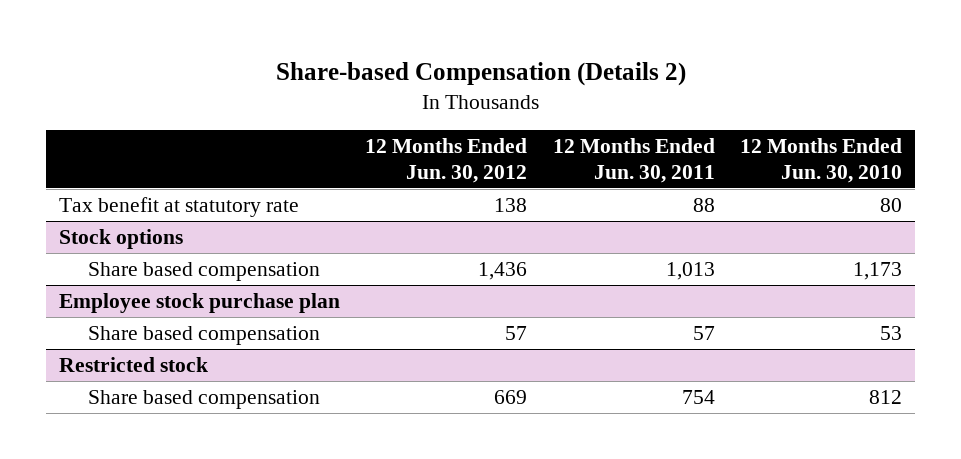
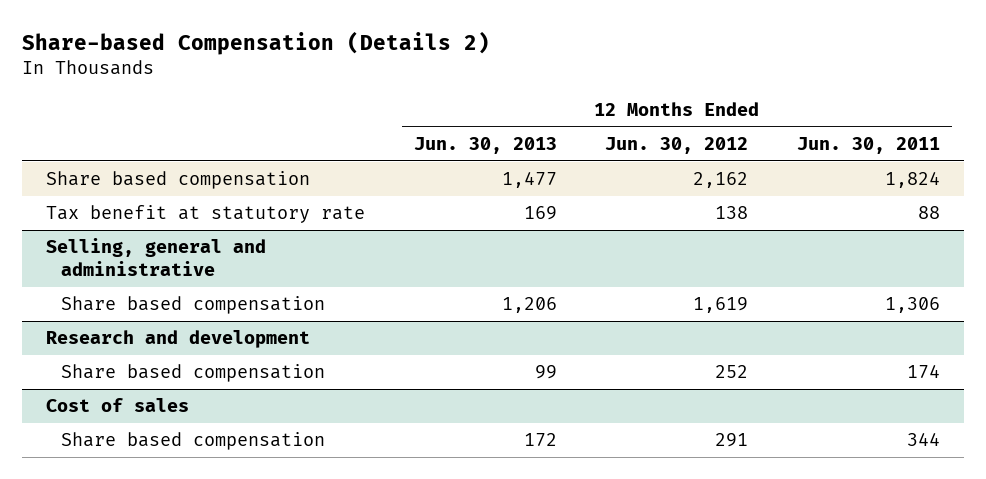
- | 12 Months Ended Jun. 30, 2012 | 12 Months Ended Jun. 30, 2011 | 12 Months Ended Jun. 30, 2010
+ | 12 Months Ended Jun. 30, 2013 | 12 Months Ended Jun. 30, 2012 | 12 Months Ended Jun. 30, 2011
+ Share based compensation | 1,477 | 2,162 | 1,824
- Stock options
- Share based compensation | 1,436 | 1,013 | 1,173
- Employee stock purchase plan
- Share based compensation | 57 | 57 | 53
- Restricted stock
- Share based compensation | 669 | 754 | 812
+ Selling, general and administrative
+ Share based compensation | 1,206 | 1,619 | 1,306
+ Research and development
+ Share based compensation | 99 | 252 | 174
+ Cost of sales
+ Share based compensation | 172 | 291 | 344

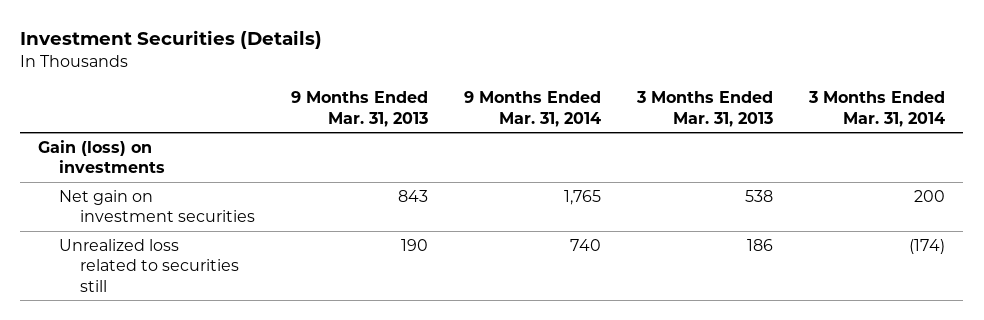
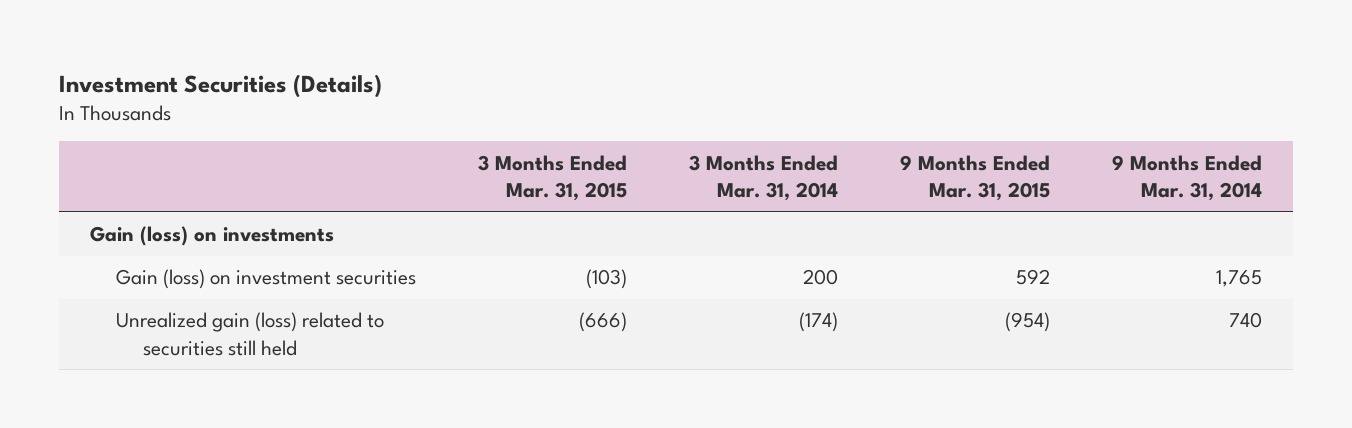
- | 9 Months Ended Mar. 31, 2013 | 9 Months Ended Mar. 31, 2014 | 3 Months Ended Mar. 31, 2013 | 3 Months Ended Mar. 31, 2014
+ | 3 Months Ended Mar. 31, 2015 | 3 Months Ended Mar. 31, 2014 | 9 Months Ended Mar. 31, 2015 | 9 Months Ended Mar. 31, 2014
- Net gain on investment securities | 843 | 1,765 | 538 | 200
- Unrealized loss related to securities still | 190 | 740 | 186 | (174)
+ Gain (loss) on investment securities | (103) | 200 | 592 | 1,765
+ Unrealized gain (loss) related to securities still held | (666) | (174) | (954) | 740

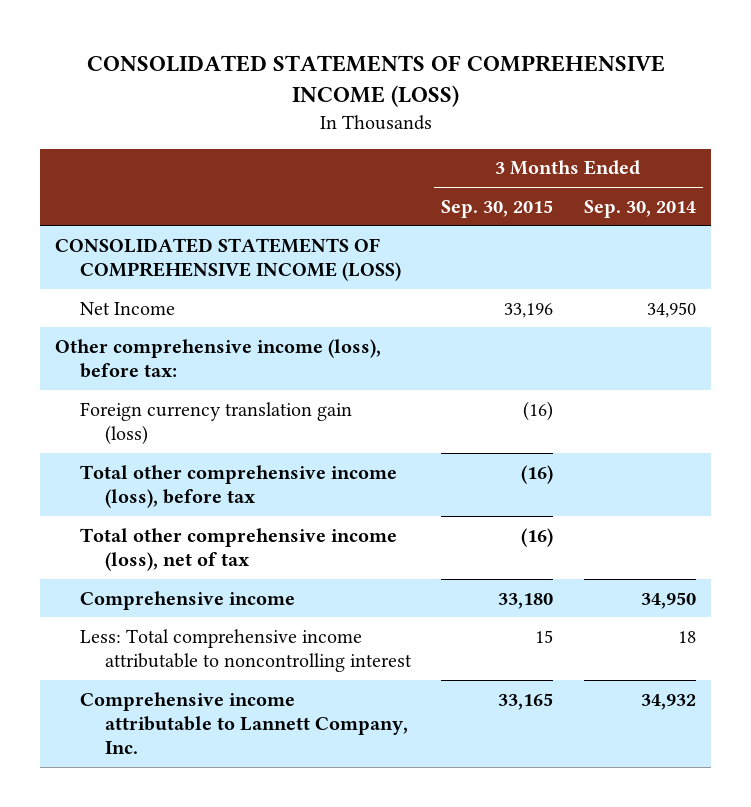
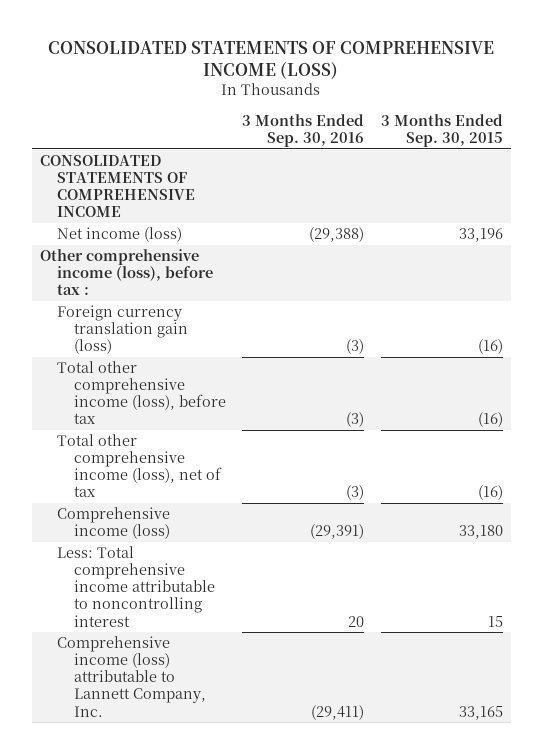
- | 3 Months Ended Sep. 30, 2015 | 3 Months Ended Sep. 30, 2014
+ | 3 Months Ended Sep. 30, 2016 | 3 Months Ended Sep. 30, 2015
- CONSOLIDATED STATEMENTS OF COMPREHENSIVE INCOME (LOSS)
- Net Income | 33,196 | 34,950
- Other comprehensive income (loss), before tax:
+ CONSOLIDATED STATEMENTS OF COMPREHENSIVE INCOME
+ Net income (loss) | (29,388) | 33,196
+ Other comprehensive income (loss), before tax :
- Comprehensive income | 33,180 | 34,950
+ Comprehensive income (loss) | (29,391) | 33,180
- Comprehensive income attributable to Lannett Company, Inc. | 33,165 | 34,932
+ Comprehensive income (loss) attributable to Lannett Company, Inc. | (29,411) | 33,165

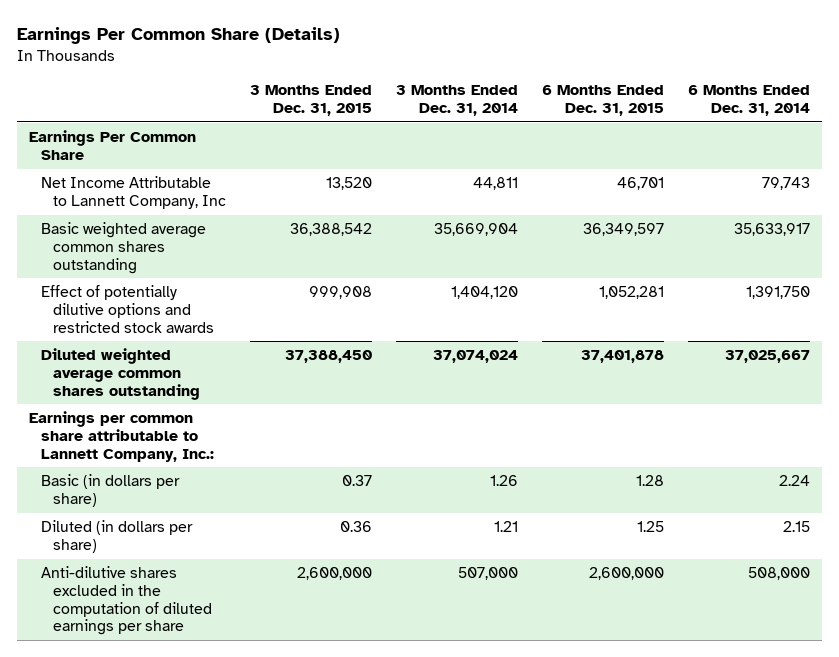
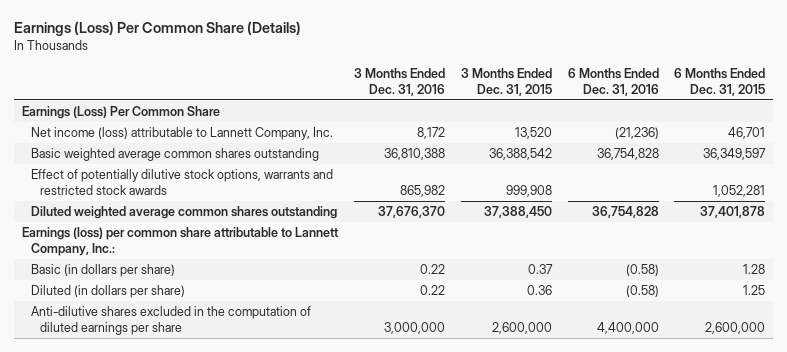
- Earnings Per Common Share (Details)
+ Earnings (Loss) Per Common Share (Details)
- | 3 Months Ended Dec. 31, 2015 | 3 Months Ended Dec. 31, 2014 | 6 Months Ended Dec. 31, 2015 | 6 Months Ended Dec. 31, 2014
+ | 3 Months Ended Dec. 31, 2016 | 3 Months Ended Dec. 31, 2015 | 6 Months Ended Dec. 31, 2016 | 6 Months Ended Dec. 31, 2015
- Earnings Per Common Share
- Net Income Attributable to Lannett Company, Inc | 13,520 | 44,811 | 46,701 | 79,743
+ Earnings (Loss) Per Common Share
+ Net income (loss) attributable to Lannett Company, Inc. | 8,172 | 13,520 | (21,236) | 46,701
- Effect of potentially dilutive options and restricted stock awards | 999,908 | 1,404,120 | 1,052,281 | 1,391,750
+ Effect of potentially dilutive stock options, warrants and restricted stock awards | 865,982 | 999,908 | | 1,052,281
- Earnings per common share attributable to Lannett Company, Inc.:
+ Earnings (loss) per common share attributable to Lannett Company, Inc.:

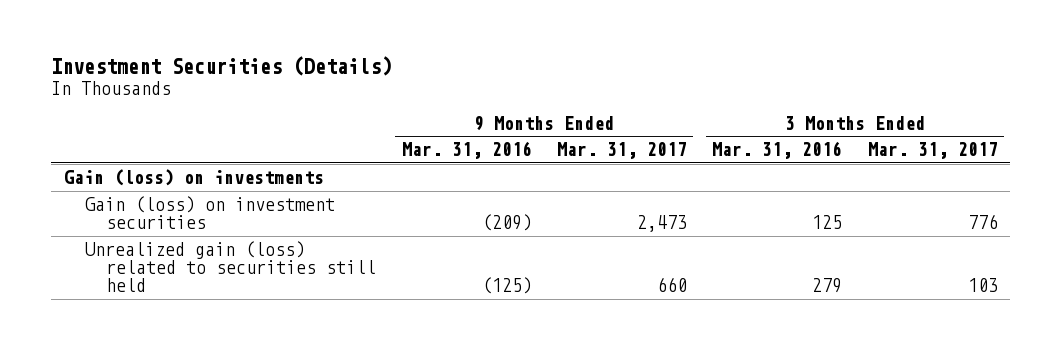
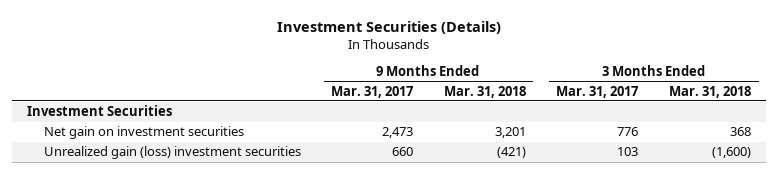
- | 9 Months Ended Mar. 31, 2016 | 9 Months Ended Mar. 31, 2017 | 3 Months Ended Mar. 31, 2016 | 3 Months Ended Mar. 31, 2017
+ | 9 Months Ended Mar. 31, 2017 | 9 Months Ended Mar. 31, 2018 | 3 Months Ended Mar. 31, 2017 | 3 Months Ended Mar. 31, 2018
- Gain (loss) on investments
- Gain (loss) on investment securities | (209) | 2,473 | 125 | 776
- Unrealized gain (loss) related to securities still held | (125) | 660 | 279 | 103
+ Investment Securities
+ Net gain on investment securities | 2,473 | 3,201 | 776 | 368
+ Unrealized gain (loss) investment securities | 660 | (421) | 103 | (1,600)

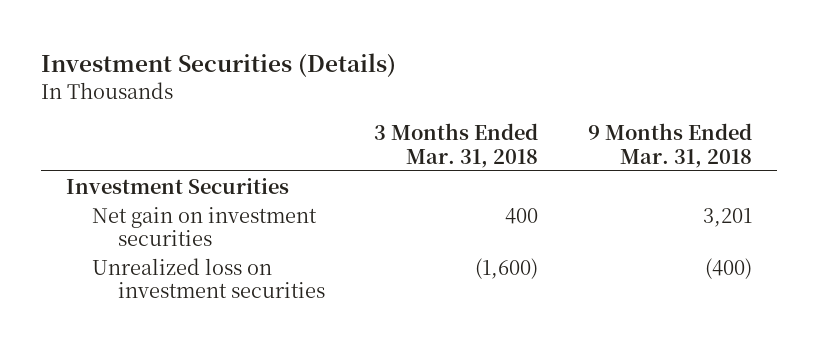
- | 9 Months Ended Mar. 31, 2017 | 9 Months Ended Mar. 31, 2018 | 3 Months Ended Mar. 31, 2017 | 3 Months Ended Mar. 31, 2018
+ | 3 Months Ended Mar. 31, 2018 | 9 Months Ended Mar. 31, 2018
- Net gain on investment securities | 2,473 | 3,201 | 776 | 368
- Unrealized gain (loss) investment securities | 660 | (421) | 103 | (1,600)
+ Net gain on investment securities | 400 | 3,201
+ Unrealized loss on investment securities | (1,600) | (400)

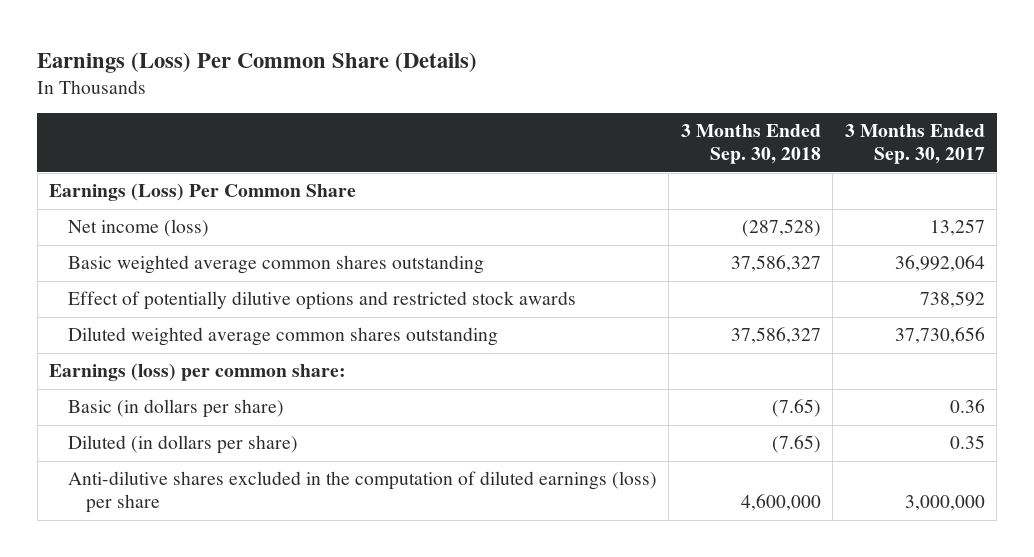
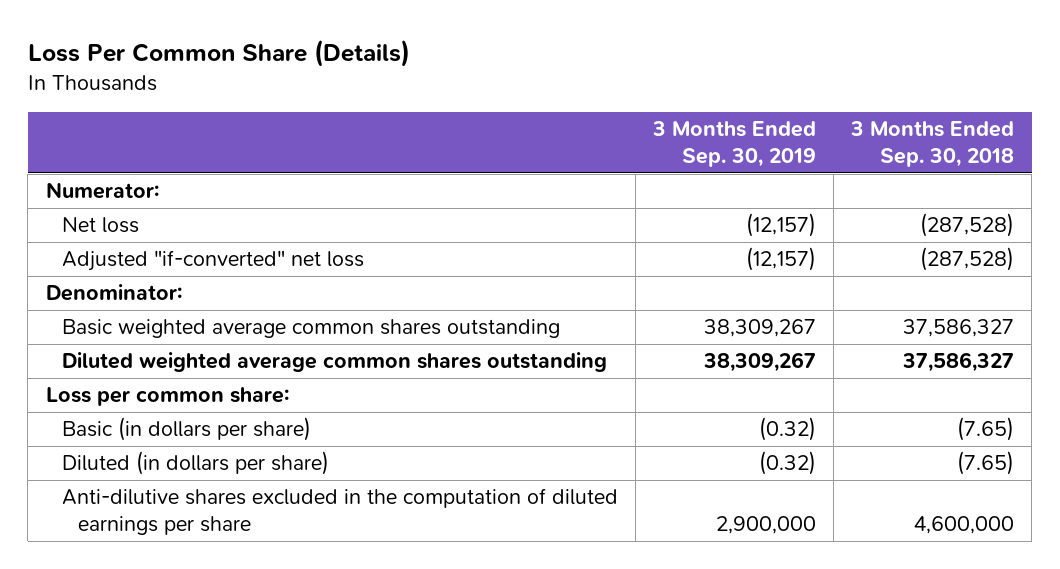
- Earnings (Loss) Per Common Share (Details)
+ Loss Per Common Share (Details)
- | 3 Months Ended Sep. 30, 2018 | 3 Months Ended Sep. 30, 2017
+ | 3 Months Ended Sep. 30, 2019 | 3 Months Ended Sep. 30, 2018
- Earnings (Loss) Per Common Share
- Net income (loss) | (287,528) | 13,257
+ Numerator:
+ Net loss | (12,157) | (287,528)
+ Adjusted "if-converted" net loss | (12,157) | (287,528)
+ Denominator:
- Effect of potentially dilutive options and restricted stock awards | | 738,592
- Earnings (loss) per common share:
+ Loss per common share:
- Anti-dilutive shares excluded in the computation of diluted earnings (loss) per share | 4,600,000 | 3,000,000
+ Anti-dilutive shares excluded in the computation of diluted earnings per share | 2,900,000 | 4,600,000

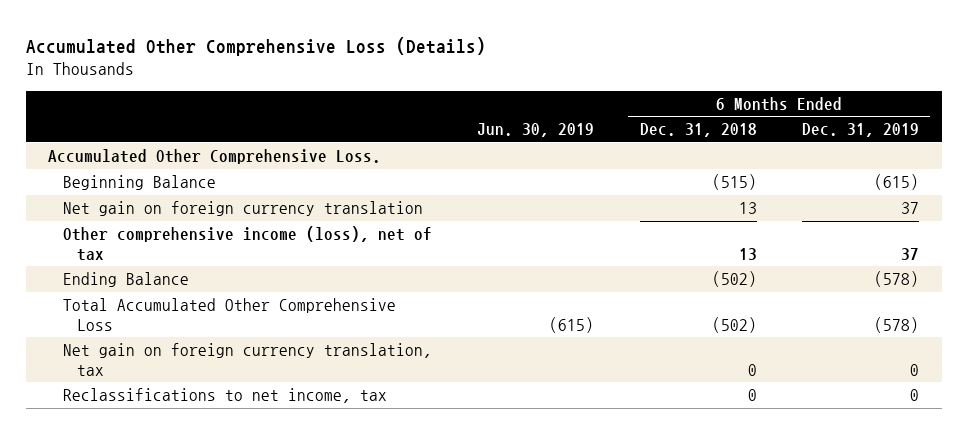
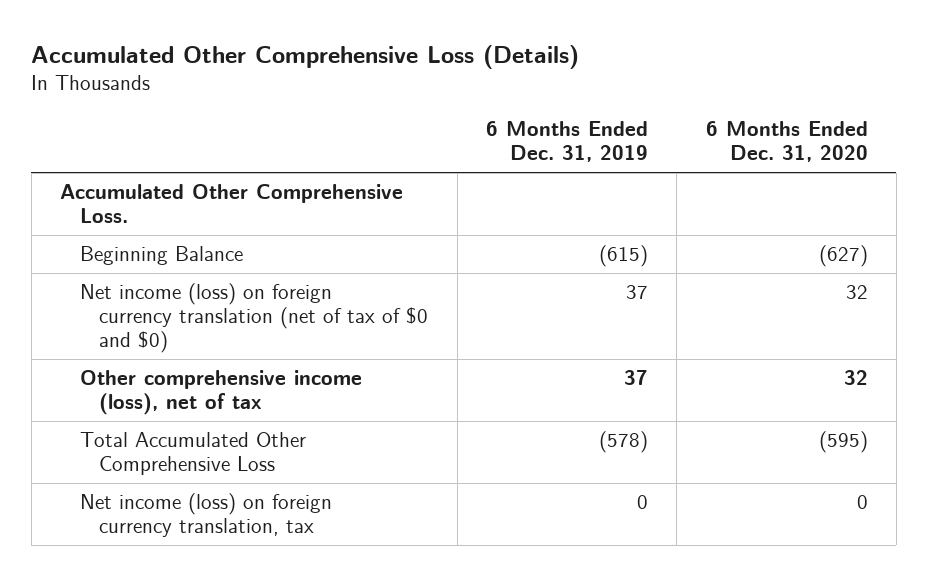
- | Jun. 30, 2019 | 6 Months Ended Dec. 31, 2018 | 6 Months Ended Dec. 31, 2019
+ | 6 Months Ended Dec. 31, 2019 | 6 Months Ended Dec. 31, 2020
- Net gain on foreign currency translation | | 13 | 37
+ Net income (loss) on foreign currency translation (net of tax of $0 and $0) | 37 | 32
- Ending Balance | | (502) | (578)
- Net gain on foreign currency translation, tax | | 0 | 0
- Reclassifications to net income, tax | | 0 | 0
+ Net income (loss) on foreign currency translation, tax | 0 | 0

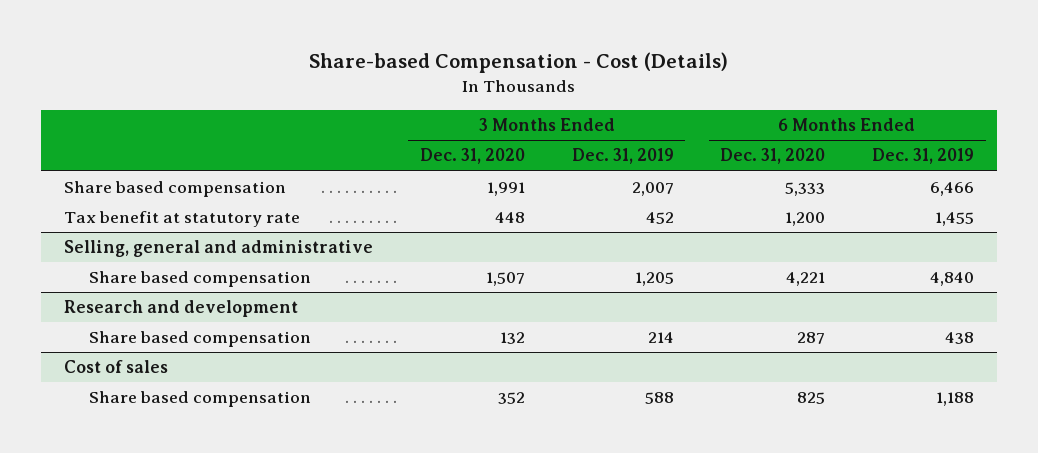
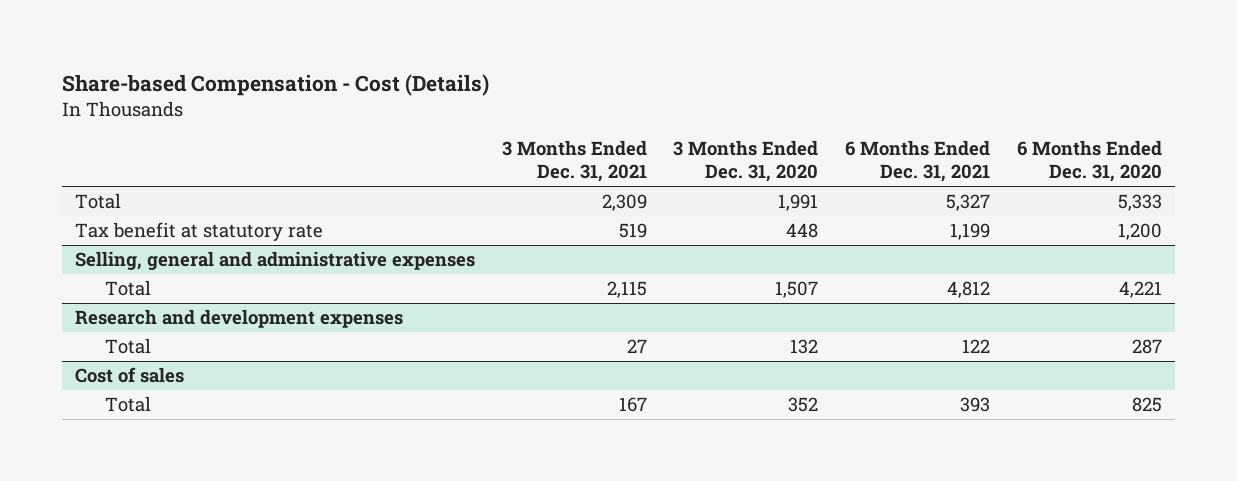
- | 3 Months Ended Dec. 31, 2020 | 3 Months Ended Dec. 31, 2019 | 6 Months Ended Dec. 31, 2020 | 6 Months Ended Dec. 31, 2019
+ | 3 Months Ended Dec. 31, 2021 | 3 Months Ended Dec. 31, 2020 | 6 Months Ended Dec. 31, 2021 | 6 Months Ended Dec. 31, 2020
- Share based compensation | 1,991 | 2,007 | 5,333 | 6,466
+ Total | 2,309 | 1,991 | 5,327 | 5,333
- Selling, general and administrative
- Share based compensation | 1,507 | 1,205 | 4,221 | 4,840
- Research and development
- Share based compensation | 132 | 214 | 287 | 438
+ Selling, general and administrative expenses
+ Total | 2,115 | 1,507 | 4,812 | 4,221
+ Research and development expenses
+ Total | 27 | 132 | 122 | 287
@ Cost of sales
- Share based compensation | 352 | 588 | 825 | 1,188
+ Total | 167 | 352 | 393 | 825

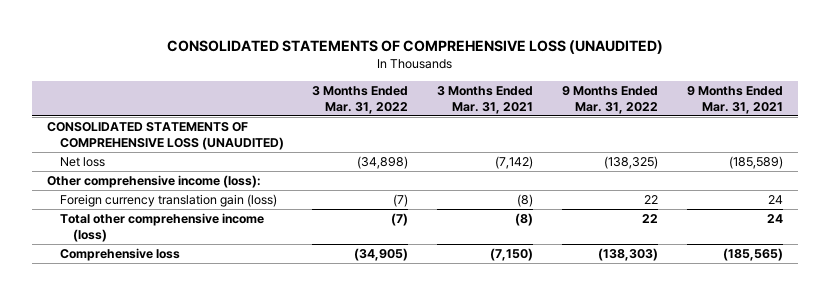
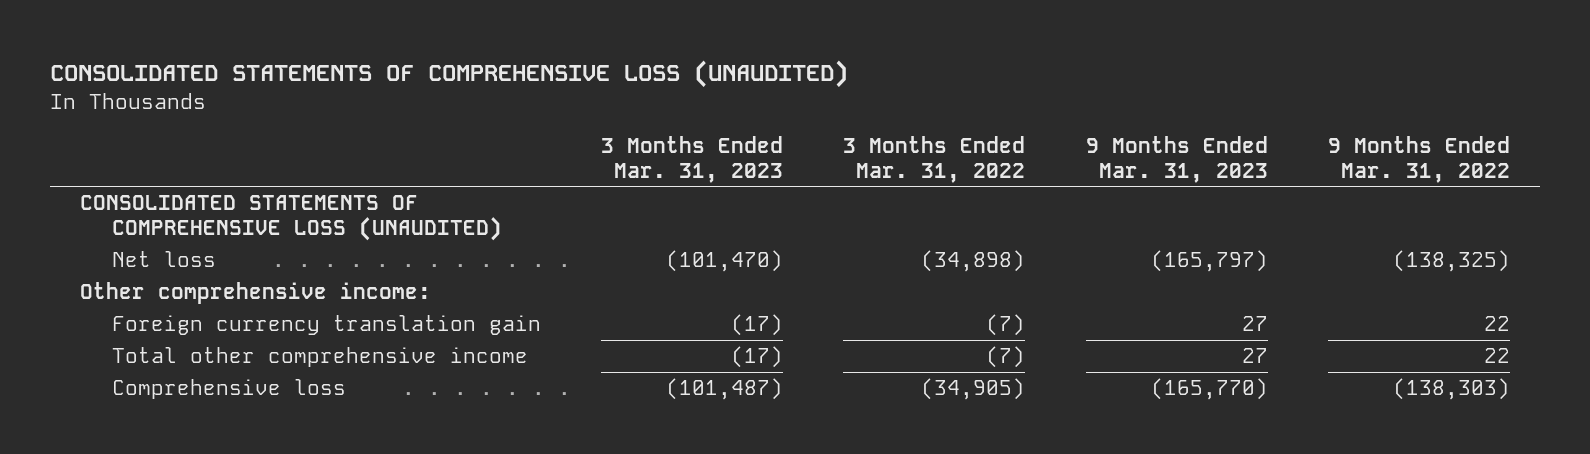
- | 3 Months Ended Mar. 31, 2022 | 3 Months Ended Mar. 31, 2021 | 9 Months Ended Mar. 31, 2022 | 9 Months Ended Mar. 31, 2021
+ | 3 Months Ended Mar. 31, 2023 | 3 Months Ended Mar. 31, 2022 | 9 Months Ended Mar. 31, 2023 | 9 Months Ended Mar. 31, 2022
- Other comprehensive income (loss):
- Foreign currency translation gain (loss) | (7) | (8) | 22 | 24
- Total other comprehensive income (loss) | (7) | (8) | 22 | 24
+ Other comprehensive income:
+ Foreign currency translation gain | (17) | (7) | 27 | 22
+ Total other comprehensive income | (17) | (7) | 27 | 22

